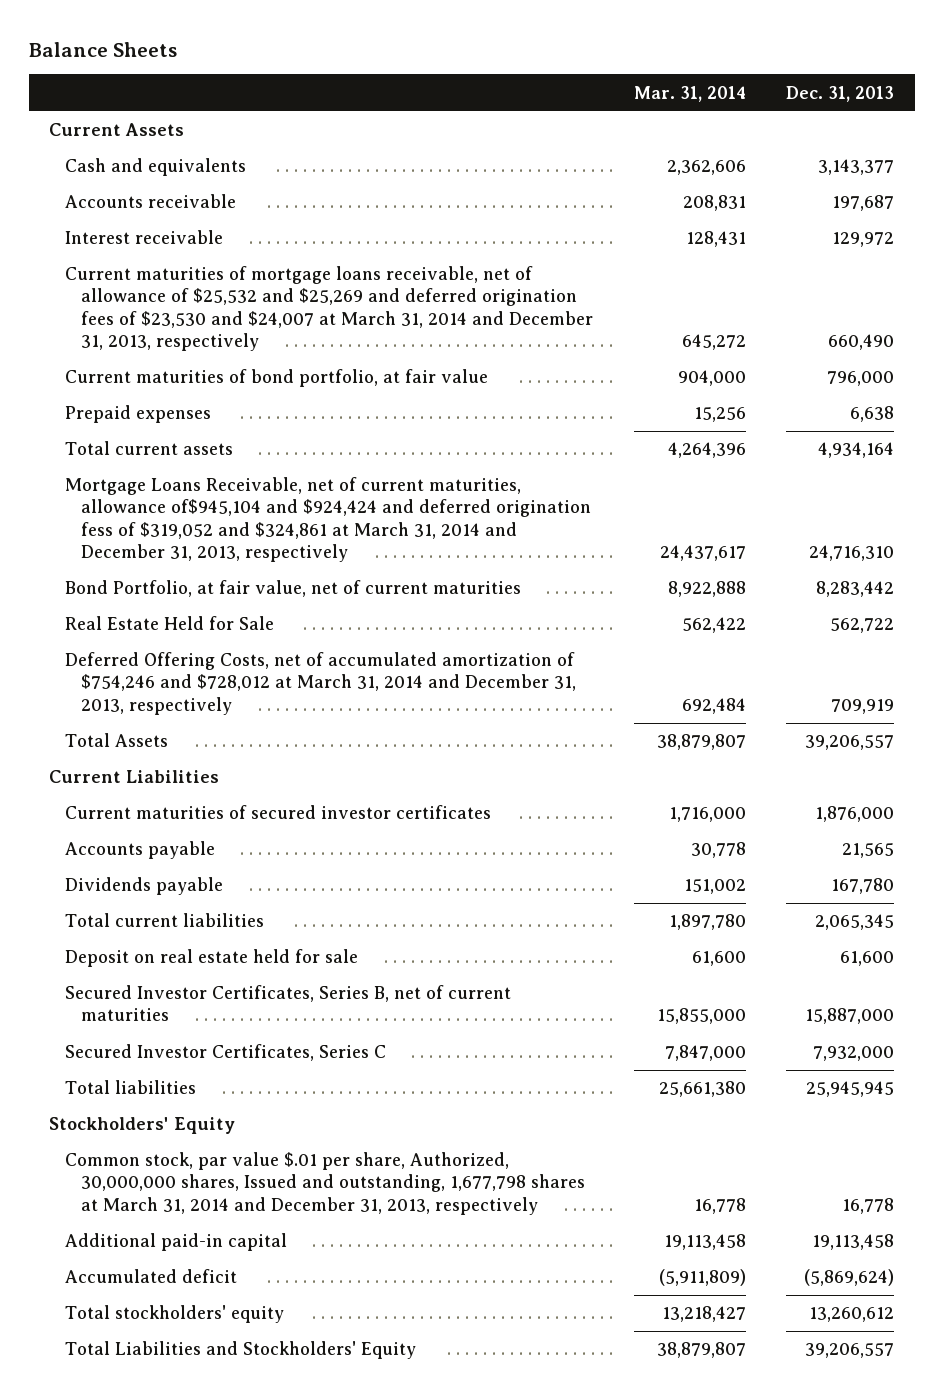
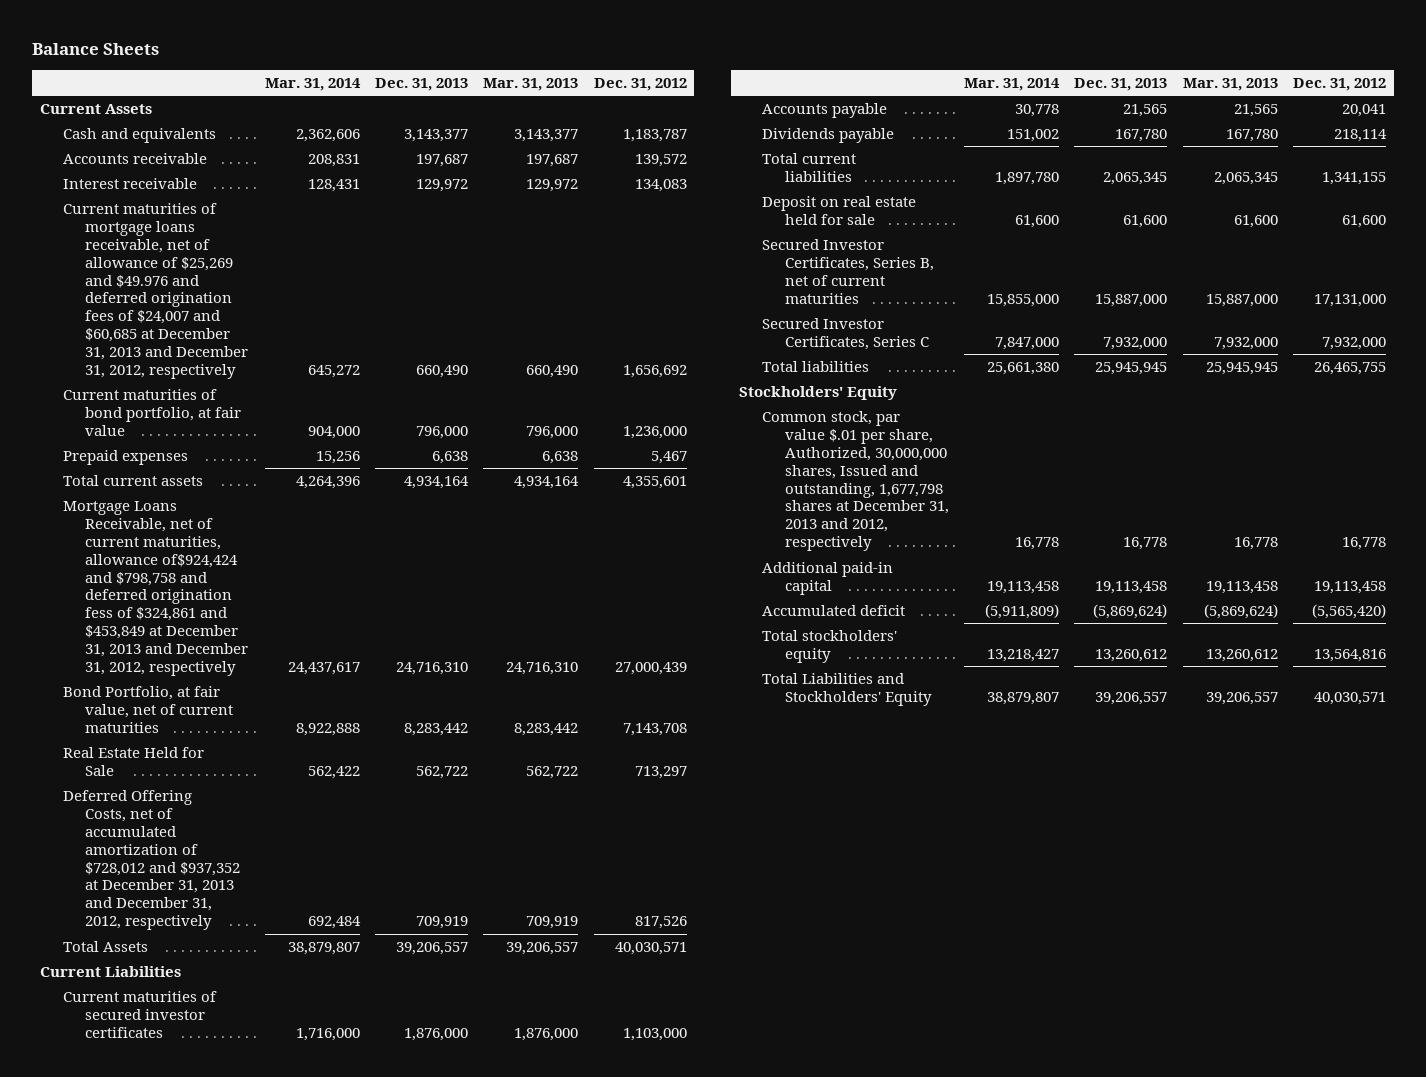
- | Mar. 31, 2014 | Dec. 31, 2013
+ | Mar. 31, 2014 | Dec. 31, 2013 | Mar. 31, 2013 | Dec. 31, 2012
- Current maturities of mortgage loans receivable, net of allowance of $25,532 and $25,269 and deferred origination fees of $23,530 and $24,007 at March 31, 2014 and December 31, 2013, respectively | 645,272 | 660,490
+ Current maturities of mortgage loans receivable, net of allowance of $25,269 and $49.976 and deferred origination fees of $24,007 and $60,685 at December 31, 2013 and December 31, 2012, respectively | 645,272 | 660,490 | 660,490 | 1,656,692
- Mortgage Loans Receivable, net of current maturities, allowance of$945,104 and $924,424 and deferred origination fess of $319,052 and $324,861 at March 31, 2014 and December 31, 2013, respectively | 24,437,617 | 24,716,310
+ Mortgage Loans Receivable, net of current maturities, allowance of$924,424 and $798,758 and deferred origination fess of $324,861 and $453,849 at December 31, 2013 and December 31, 2012, respectively | 24,437,617 | 24,716,310 | 24,716,310 | 27,000,439
- Deferred Offering Costs, net of accumulated amortization of $754,246 and $728,012 at March 31, 2014 and December 31, 2013, respectively | 692,484 | 709,919
+ Deferred Offering Costs, net of accumulated amortization of $728,012 and $937,352 at December 31, 2013 and December 31, 2012, respectively | 692,484 | 709,919 | 709,919 | 817,526
- Common stock, par value $.01 per share, Authorized, 30,000,000 shares, Issued and outstanding, 1,677,798 shares at March 31, 2014 and December 31, 2013, respectively | 16,778 | 16,778
+ Common stock, par value $.01 per share, Authorized, 30,000,000 shares, Issued and outstanding, 1,677,798 shares at December 31, 2013 and 2012, respectively | 16,778 | 16,778 | 16,778 | 16,778

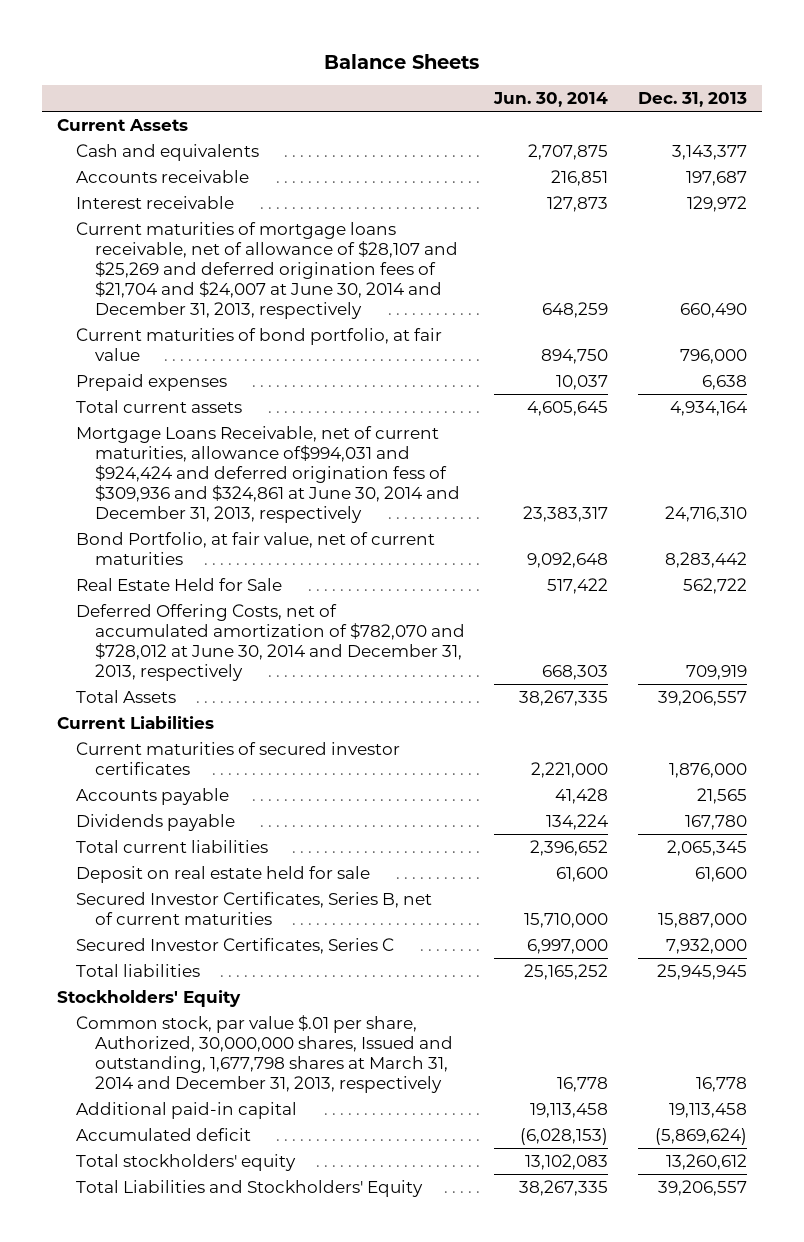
- | Mar. 31, 2014 | Dec. 31, 2013 | Mar. 31, 2013 | Dec. 31, 2012
+ | Jun. 30, 2014 | Dec. 31, 2013
- Current maturities of mortgage loans receivable, net of allowance of $25,269 and $49.976 and deferred origination fees of $24,007 and $60,685 at December 31, 2013 and December 31, 2012, respectively | 645,272 | 660,490 | 660,490 | 1,656,692
+ Current maturities of mortgage loans receivable, net of allowance of $28,107 and $25,269 and deferred origination fees of $21,704 and $24,007 at June 30, 2014 and December 31, 2013, respectively | 648,259 | 660,490
- Mortgage Loans Receivable, net of current maturities, allowance of$924,424 and $798,758 and deferred origination fess of $324,861 and $453,849 at December 31, 2013 and December 31, 2012, respectively | 24,437,617 | 24,716,310 | 24,716,310 | 27,000,439
+ Mortgage Loans Receivable, net of current maturities, allowance of$994,031 and $924,424 and deferred origination fess of $309,936 and $324,861 at June 30, 2014 and December 31, 2013, respectively | 23,383,317 | 24,716,310
- Deferred Offering Costs, net of accumulated amortization of $728,012 and $937,352 at December 31, 2013 and December 31, 2012, respectively | 692,484 | 709,919 | 709,919 | 817,526
+ Deferred Offering Costs, net of accumulated amortization of $782,070 and $728,012 at June 30, 2014 and December 31, 2013, respectively | 668,303 | 709,919
- Common stock, par value $.01 per share, Authorized, 30,000,000 shares, Issued and outstanding, 1,677,798 shares at December 31, 2013 and 2012, respectively | 16,778 | 16,778 | 16,778 | 16,778
+ Common stock, par value $.01 per share, Authorized, 30,000,000 shares, Issued and outstanding, 1,677,798 shares at March 31, 2014 and December 31, 2013, respectively | 16,778 | 16,778

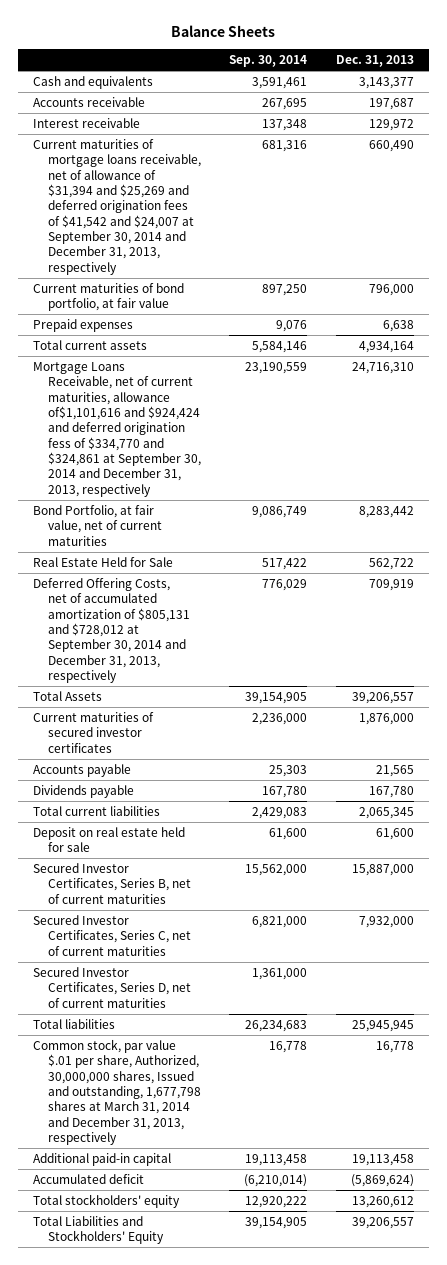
- | Jun. 30, 2014 | Dec. 31, 2013
+ | Sep. 30, 2014 | Dec. 31, 2013
- Current Assets
- Current maturities of mortgage loans receivable, net of allowance of $28,107 and $25,269 and deferred origination fees of $21,704 and $24,007 at June 30, 2014 and December 31, 2013, respectively | 648,259 | 660,490
+ Current maturities of mortgage loans receivable, net of allowance of $31,394 and $25,269 and deferred origination fees of $41,542 and $24,007 at September 30, 2014 and December 31, 2013, respectively | 681,316 | 660,490
- Mortgage Loans Receivable, net of current maturities, allowance of$994,031 and $924,424 and deferred origination fess of $309,936 and $324,861 at June 30, 2014 and December 31, 2013, respectively | 23,383,317 | 24,716,310
+ Mortgage Loans Receivable, net of current maturities, allowance of$1,101,616 and $924,424 and deferred origination fess of $334,770 and $324,861 at September 30, 2014 and December 31, 2013, respectively | 23,190,559 | 24,716,310
- Deferred Offering Costs, net of accumulated amortization of $782,070 and $728,012 at June 30, 2014 and December 31, 2013, respectively | 668,303 | 709,919
+ Deferred Offering Costs, net of accumulated amortization of $805,131 and $728,012 at September 30, 2014 and December 31, 2013, respectively | 776,029 | 709,919
- Current Liabilities
- Secured Investor Certificates, Series C | 6,997,000 | 7,932,000
+ Secured Investor Certificates, Series C, net of current maturities | 6,821,000 | 7,932,000
+ Secured Investor Certificates, Series D, net of current maturities | 1,361,000 |
- Stockholders' Equity

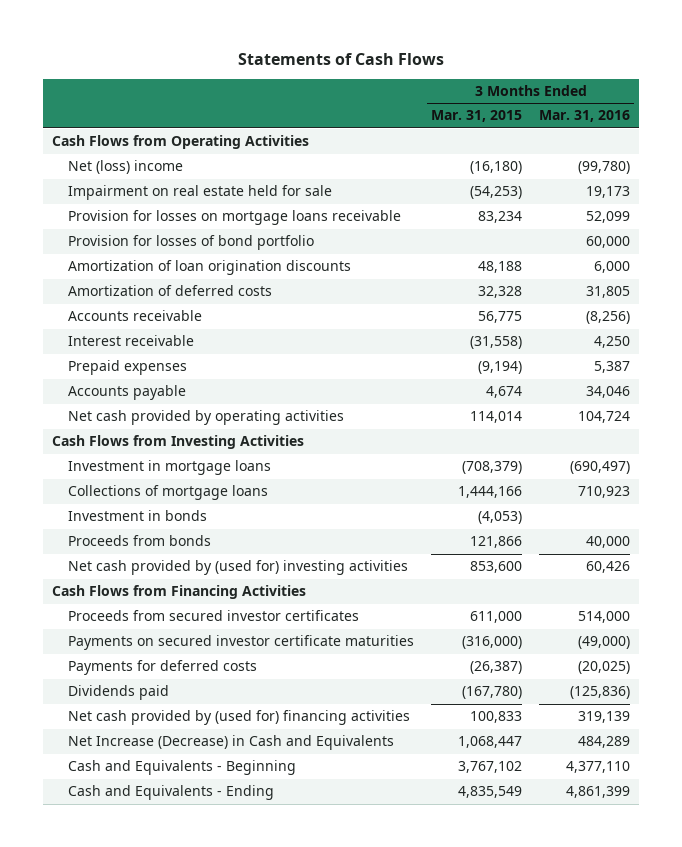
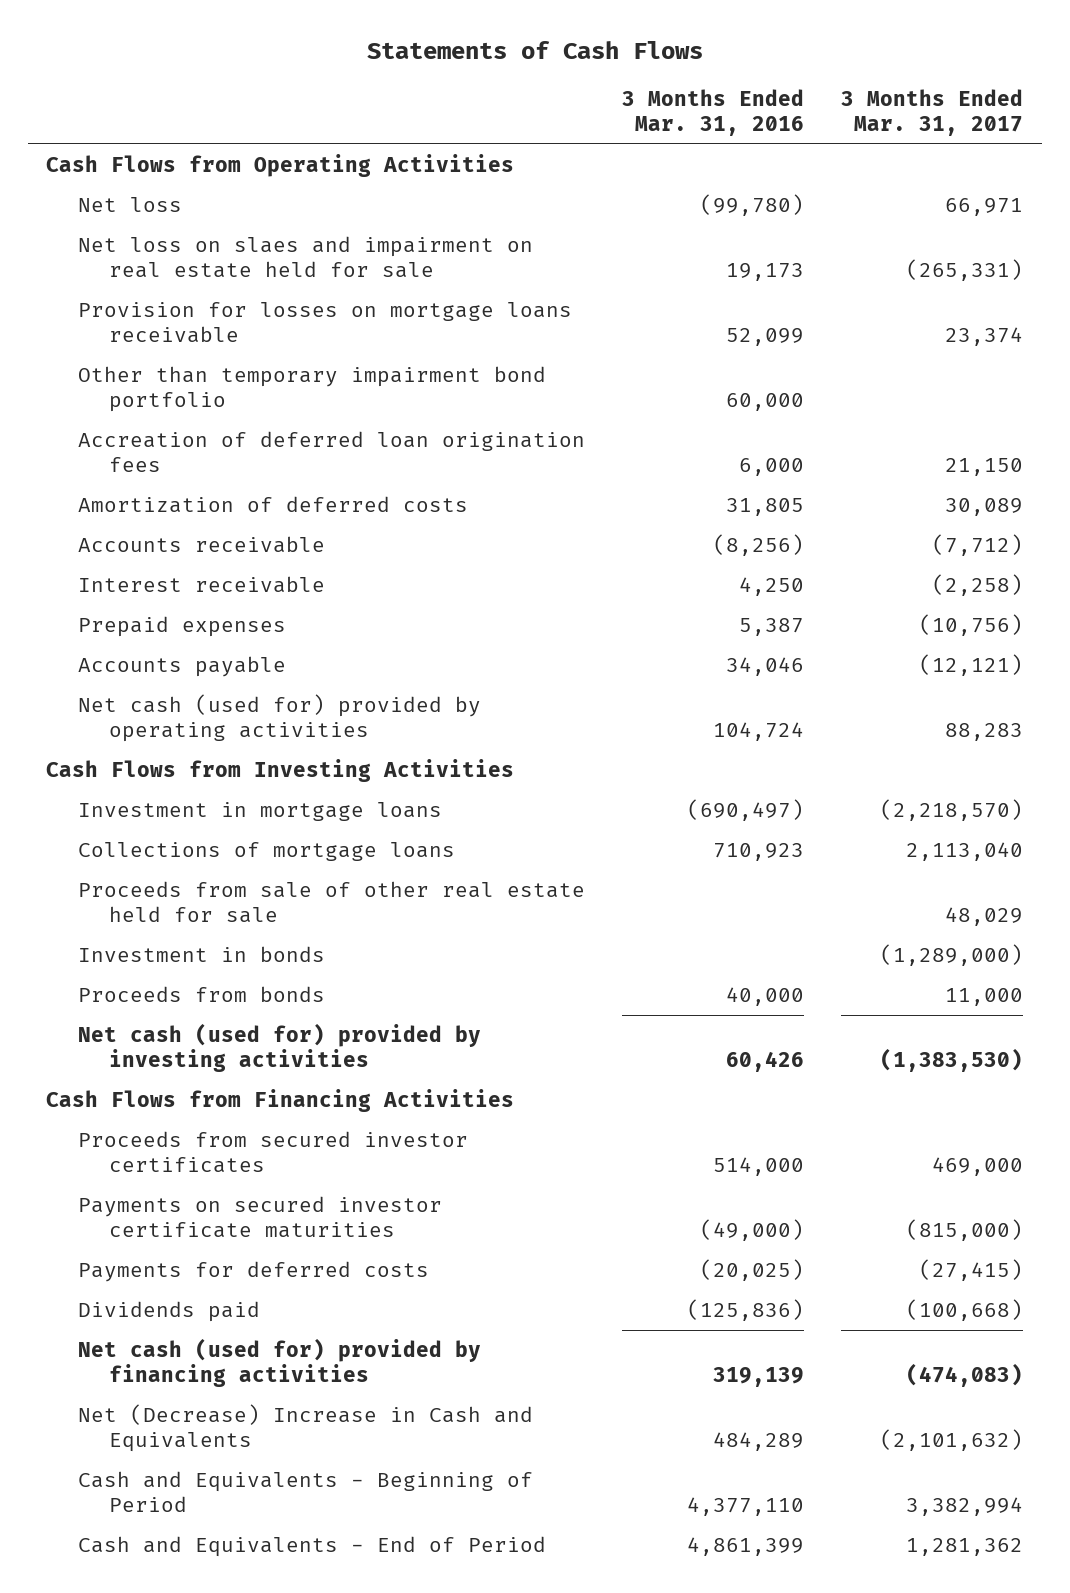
- | 3 Months Ended Mar. 31, 2015 | 3 Months Ended Mar. 31, 2016
+ | 3 Months Ended Mar. 31, 2016 | 3 Months Ended Mar. 31, 2017
- Net (loss) income | (16,180) | (99,780)
- Impairment on real estate held for sale | (54,253) | 19,173
+ Net loss | (99,780) | 66,971
+ Net loss on slaes and impairment on real estate held for sale | 19,173 | (265,331)
- Provision for losses of bond portfolio | | 60,000
- Amortization of loan origination discounts | 48,188 | 6,000
+ Other than temporary impairment bond portfolio | 60,000 |
+ Accreation of deferred loan origination fees | 6,000 | 21,150
- Net cash provided by operating activities | 114,014 | 104,724
+ Net cash (used for) provided by operating activities | 104,724 | 88,283
+ Proceeds from sale of other real estate held for sale | | 48,029
- Net cash provided by (used for) investing activities | 853,600 | 60,426
+ Net cash (used for) provided by investing activities | 60,426 | (1,383,530)
- Net cash provided by (used for) financing activities | 100,833 | 319,139
- Net Increase (Decrease) in Cash and Equivalents | 1,068,447 | 484,289
- Cash and Equivalents - Beginning | 3,767,102 | 4,377,110
- Cash and Equivalents - Ending | 4,835,549 | 4,861,399
+ Net cash (used for) provided by financing activities | 319,139 | (474,083)
+ Net (Decrease) Increase in Cash and Equivalents | 484,289 | (2,101,632)
+ Cash and Equivalents - Beginning of Period | 4,377,110 | 3,382,994
+ Cash and Equivalents - End of Period | 4,861,399 | 1,281,362

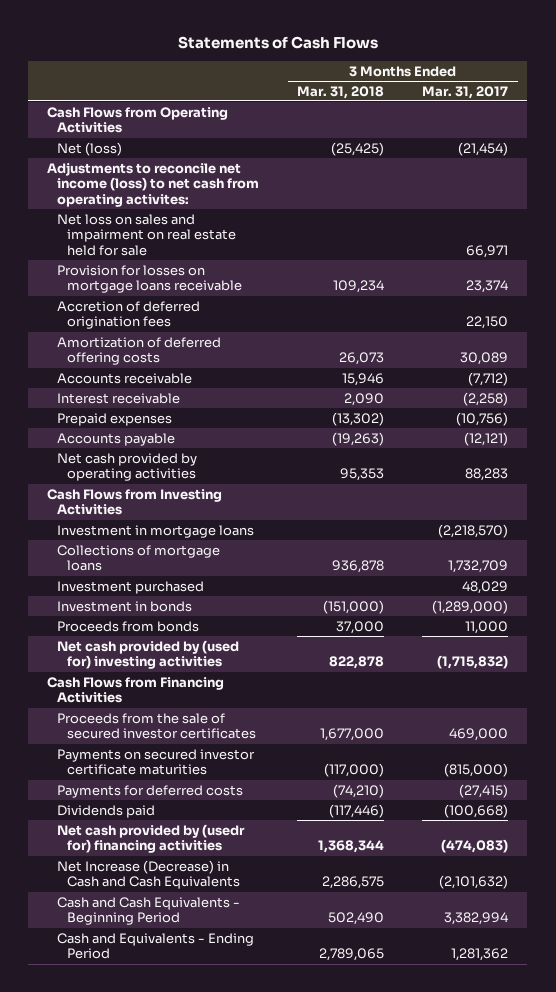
- | 3 Months Ended Mar. 31, 2016 | 3 Months Ended Mar. 31, 2017
+ | 3 Months Ended Mar. 31, 2018 | 3 Months Ended Mar. 31, 2017
- Net loss | (99,780) | 66,971
- Net loss on slaes and impairment on real estate held for sale | 19,173 | (265,331)
+ Net (loss) | (25,425) | (21,454)
+ Adjustments to reconcile net income (loss) to net cash from operating activites:
+ Net loss on sales and impairment on real estate held for sale | | 66,971
- Other than temporary impairment bond portfolio | 60,000 |
- Accreation of deferred loan origination fees | 6,000 | 21,150
- Amortization of deferred costs | 31,805 | 30,089
+ Accretion of deferred origination fees | | 22,150
+ Amortization of deferred offering costs | 26,073 | 30,089
- Net cash (used for) provided by operating activities | 104,724 | 88,283
+ Net cash provided by operating activities | 95,353 | 88,283
- Collections of mortgage loans | 710,923 | 2,113,040
- Proceeds from sale of other real estate held for sale | | 48,029
+ Collections of mortgage loans | 936,878 | 1,732,709
+ Investment purchased | | 48,029
- Net cash (used for) provided by investing activities | 60,426 | (1,383,530)
+ Net cash provided by (used for) investing activities | 822,878 | (1,715,832)
- Proceeds from secured investor certificates | 514,000 | 469,000
+ Proceeds from the sale of secured investor certificates | 1,677,000 | 469,000
- Net cash (used for) provided by financing activities | 319,139 | (474,083)
- Net (Decrease) Increase in Cash and Equivalents | 484,289 | (2,101,632)
- Cash and Equivalents - Beginning of Period | 4,377,110 | 3,382,994
- Cash and Equivalents - End of Period | 4,861,399 | 1,281,362
+ Net cash provided by (usedr for) financing activities | 1,368,344 | (474,083)
+ Net Increase (Decrease) in Cash and Cash Equivalents | 2,286,575 | (2,101,632)
+ Cash and Cash Equivalents - Beginning Period | 502,490 | 3,382,994
+ Cash and Equivalents - Ending Period | 2,789,065 | 1,281,362

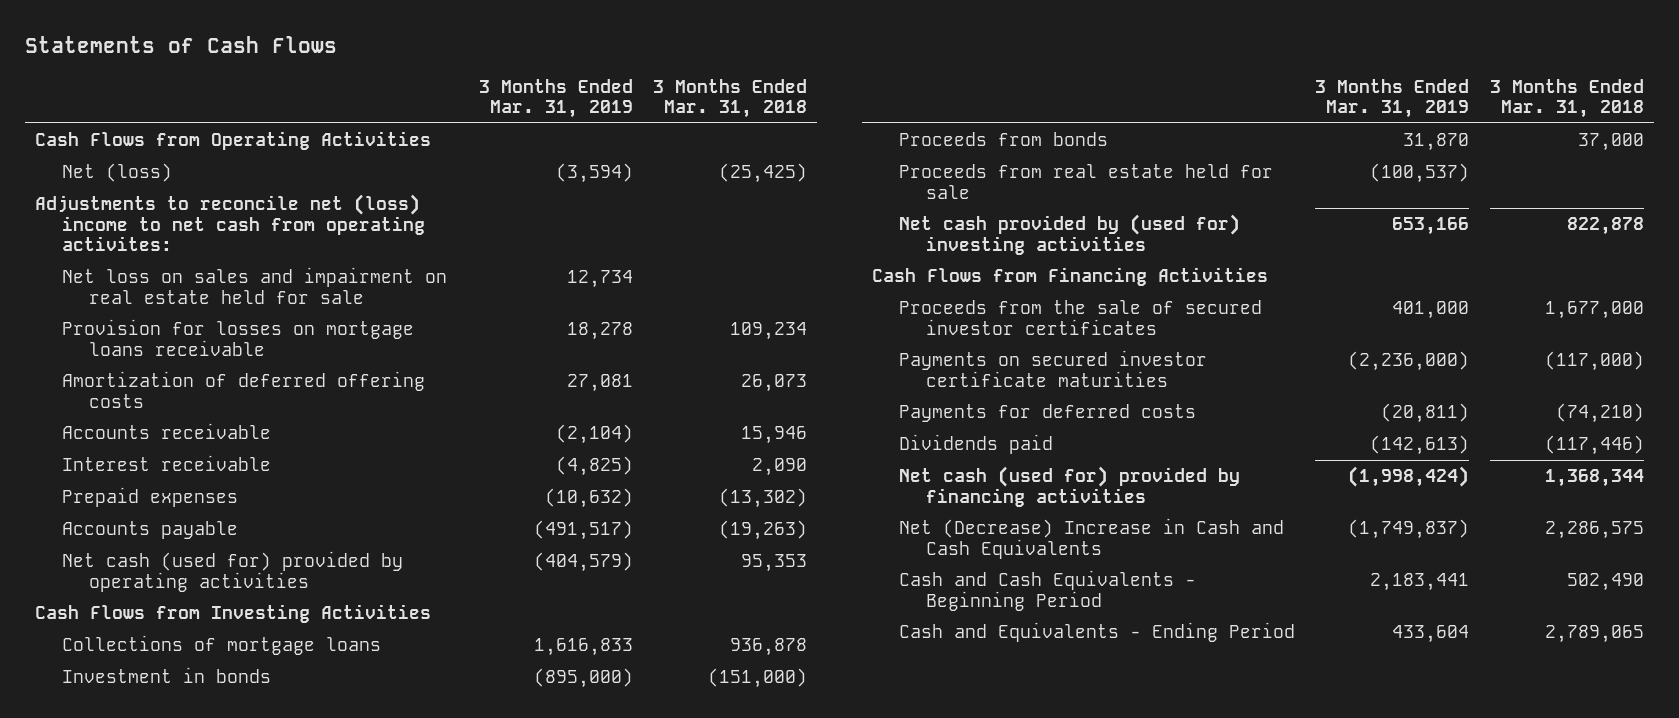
- | 3 Months Ended Mar. 31, 2018 | 3 Months Ended Mar. 31, 2017
+ | 3 Months Ended Mar. 31, 2019 | 3 Months Ended Mar. 31, 2018
- Adjustments to reconcile net income (loss) to net cash from operating activites:
+ Adjustments to reconcile net (loss) income to net cash from operating activites:
- Accretion of deferred origination fees | | 22,150
- Net cash provided by operating activities | 95,353 | 88,283
+ Net cash (used for) provided by operating activities | (404,579) | 95,353
- Investment in mortgage loans | | (2,218,570)
- Investment purchased | | 48,029
+ Proceeds from real estate held for sale | (100,537) |
- Net cash provided by (usedr for) financing activities | 1,368,344 | (474,083)
- Net Increase (Decrease) in Cash and Cash Equivalents | 2,286,575 | (2,101,632)
+ Net cash (used for) provided by financing activities | (1,998,424) | 1,368,344
+ Net (Decrease) Increase in Cash and Cash Equivalents | (1,749,837) | 2,286,575

